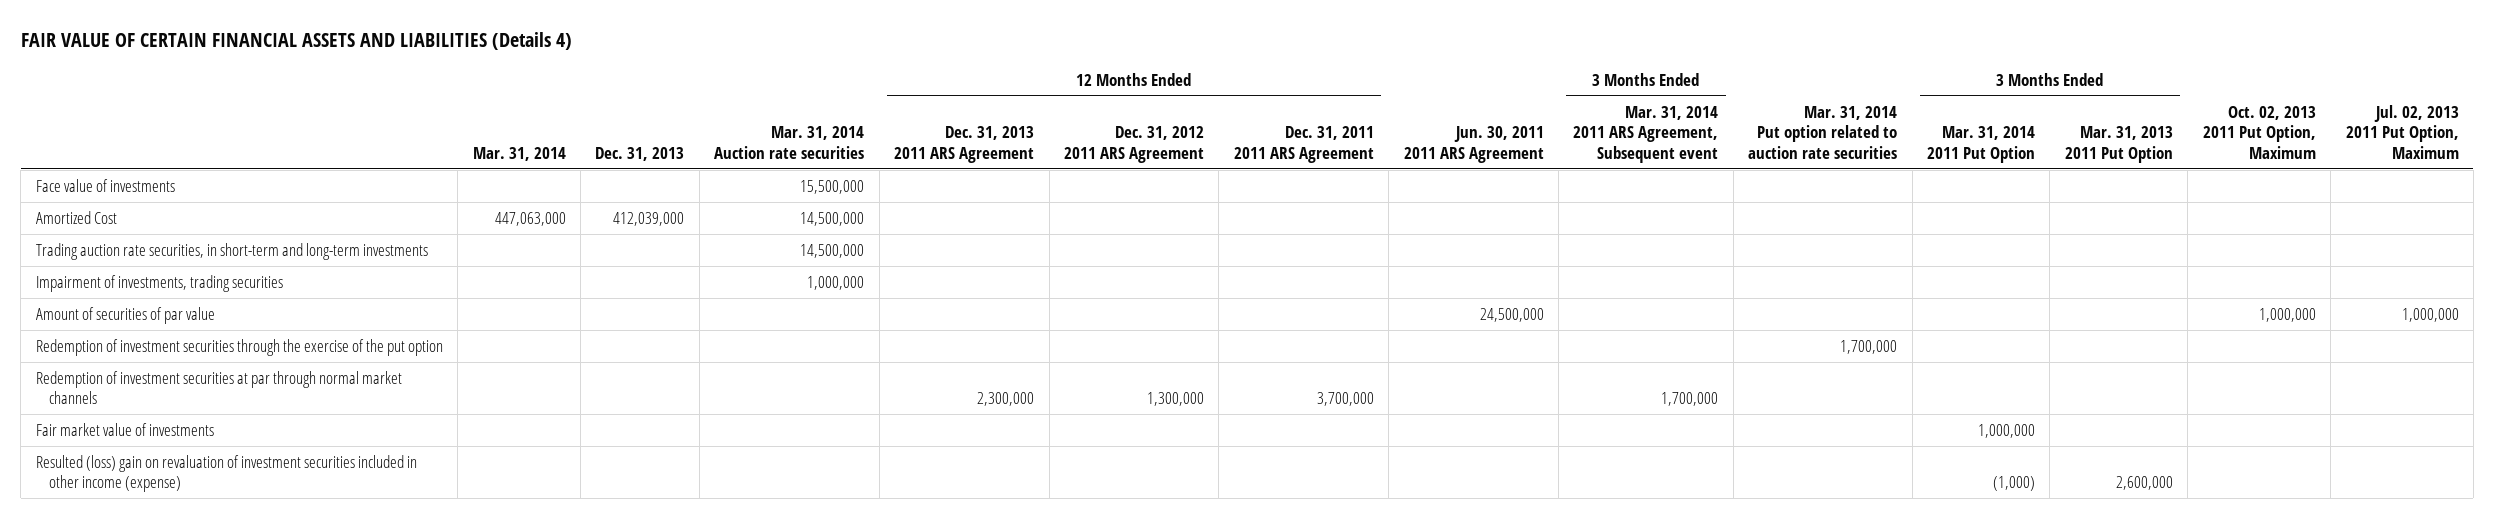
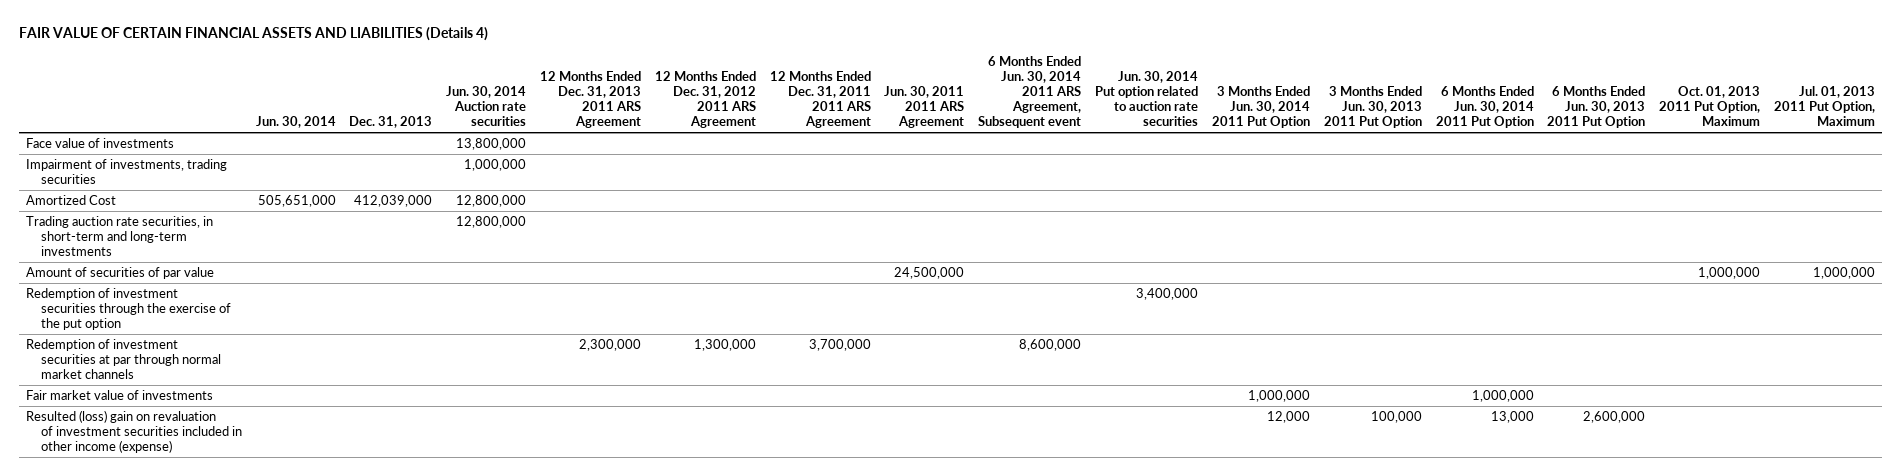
- | Mar. 31, 2014 | Dec. 31, 2013 | Mar. 31, 2014 Auction rate securities | 12 Months Ended Dec. 31, 2013 2011 ARS Agreement | 12 Months Ended Dec. 31, 2012 2011 ARS Agreement | 12 Months Ended Dec. 31, 2011 2011 ARS Agreement | Jun. 30, 2011 2011 ARS Agreement | 3 Months Ended Mar. 31, 2014 2011 ARS Agreement, Subsequent event | Mar. 31, 2014 Put option related to auction rate securities | 3 Months Ended Mar. 31, 2014 2011 Put Option | 3 Months Ended Mar. 31, 2013 2011 Put Option | Oct. 02, 2013 2011 Put Option, Maximum | Jul. 02, 2013 2011 Put Option, Maximum
+ | Jun. 30, 2014 | Dec. 31, 2013 | Jun. 30, 2014 Auction rate securities | 12 Months Ended Dec. 31, 2013 2011 ARS Agreement | 12 Months Ended Dec. 31, 2012 2011 ARS Agreement | 12 Months Ended Dec. 31, 2011 2011 ARS Agreement | Jun. 30, 2011 2011 ARS Agreement | 6 Months Ended Jun. 30, 2014 2011 ARS Agreement, Subsequent event | Jun. 30, 2014 Put option related to auction rate securities | 3 Months Ended Jun. 30, 2014 2011 Put Option | 3 Months Ended Jun. 30, 2013 2011 Put Option | 6 Months Ended Jun. 30, 2014 2011 Put Option | 6 Months Ended Jun. 30, 2013 2011 Put Option | Oct. 01, 2013 2011 Put Option, Maximum | Jul. 01, 2013 2011 Put Option, Maximum
moved up: Impairment of investments, trading securities | | | 1,000,000 | | | | | | | | | | | |

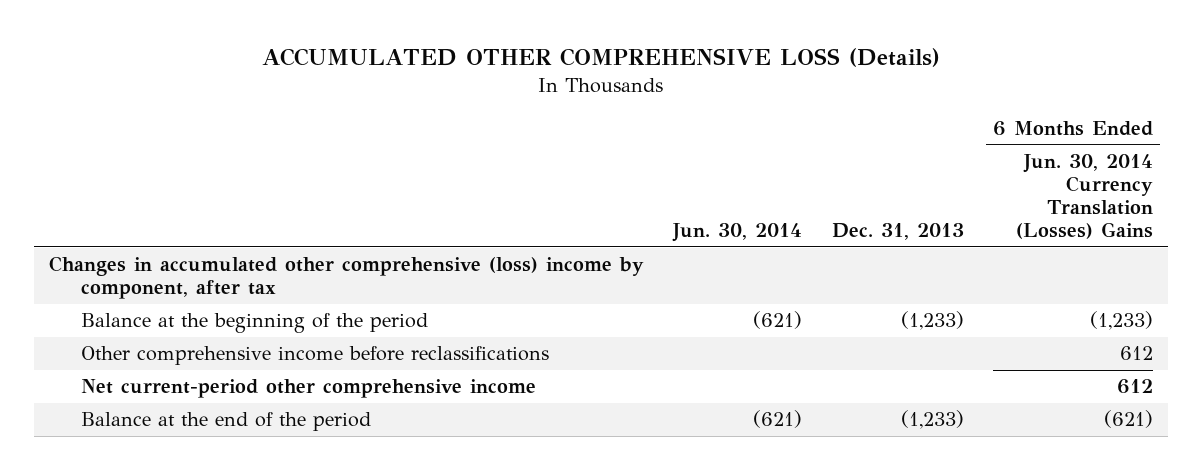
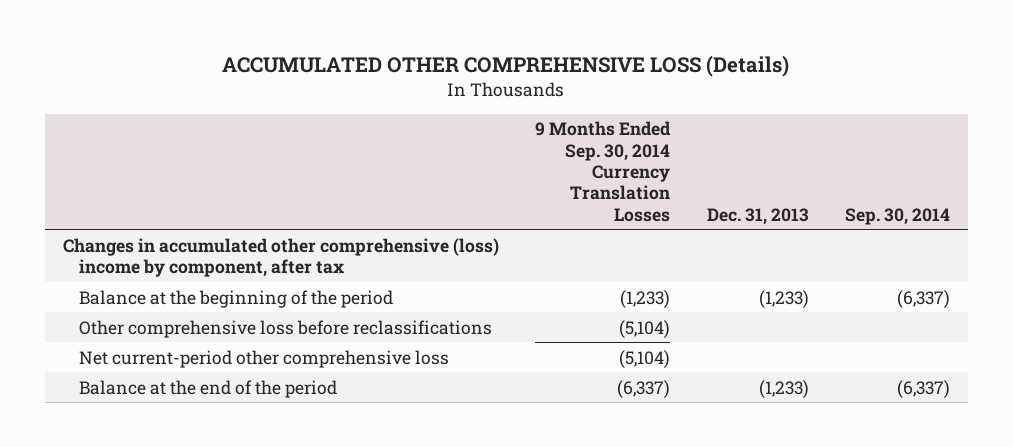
- | Jun. 30, 2014 | Dec. 31, 2013 | 6 Months Ended Jun. 30, 2014 Currency Translation (Losses) Gains
+ | 9 Months Ended Sep. 30, 2014 Currency Translation Losses | Dec. 31, 2013 | Sep. 30, 2014
- Other comprehensive income before reclassifications | | | 612
- Net current-period other comprehensive income | | | 612
+ Other comprehensive loss before reclassifications | (5,104) | |
+ Net current-period other comprehensive loss | (5,104) | |

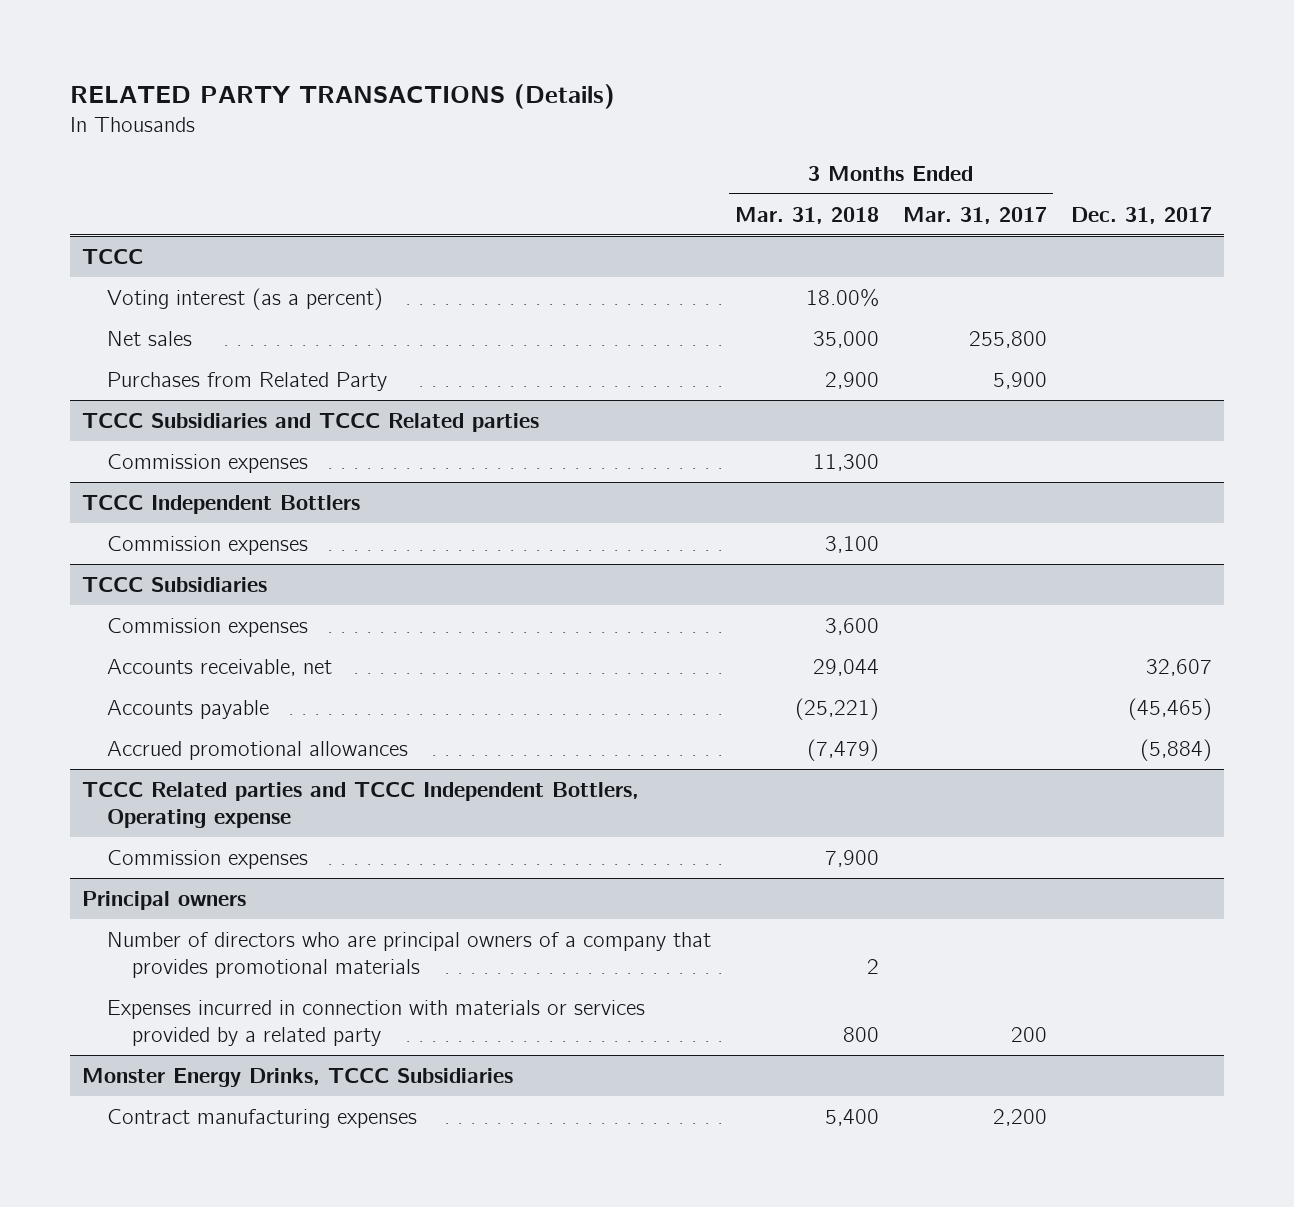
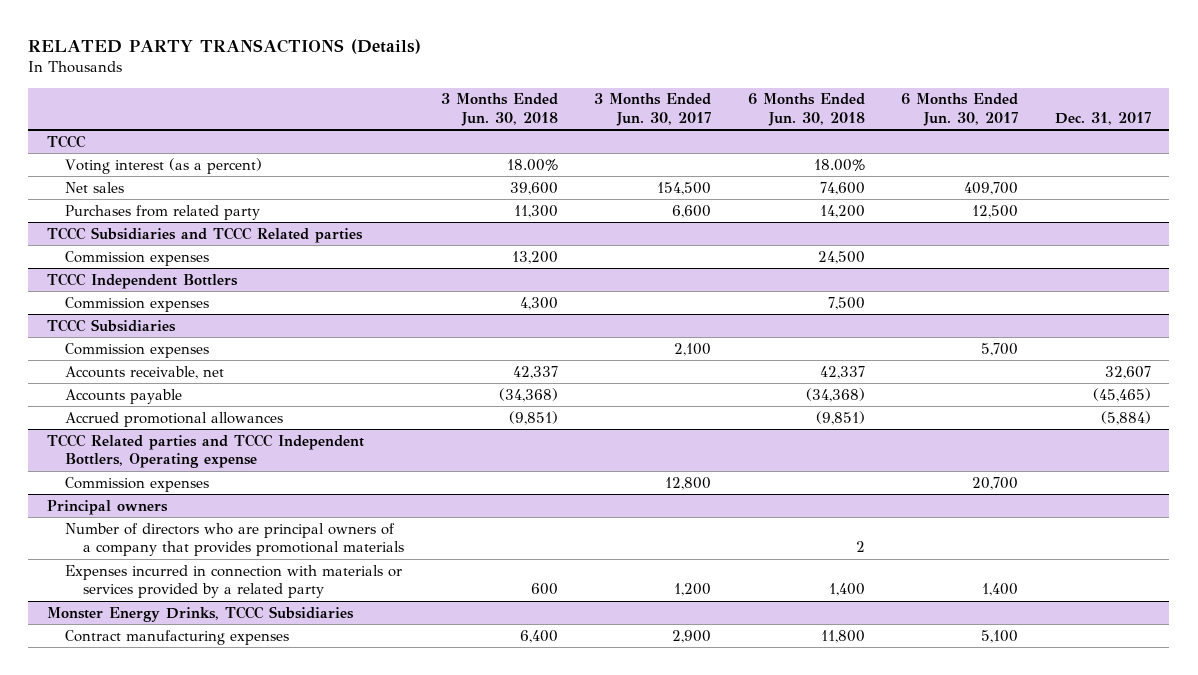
- | 3 Months Ended Mar. 31, 2018 | 3 Months Ended Mar. 31, 2017 | Dec. 31, 2017
+ | 3 Months Ended Jun. 30, 2018 | 3 Months Ended Jun. 30, 2017 | 6 Months Ended Jun. 30, 2018 | 6 Months Ended Jun. 30, 2017 | Dec. 31, 2017
@ TCCC
- Purchases from Related Party | 2,900 | 5,900 |
+ Purchases from related party | 11,300 | 6,600 | 14,200 | 12,500 |

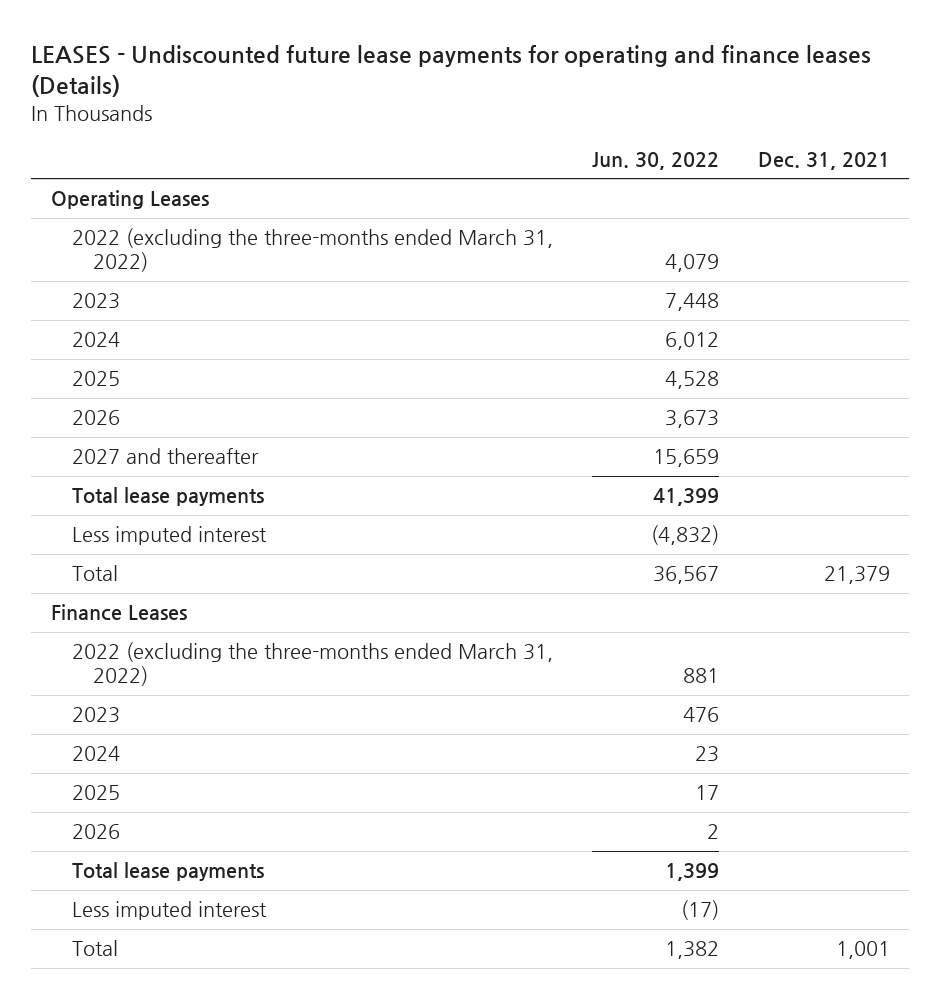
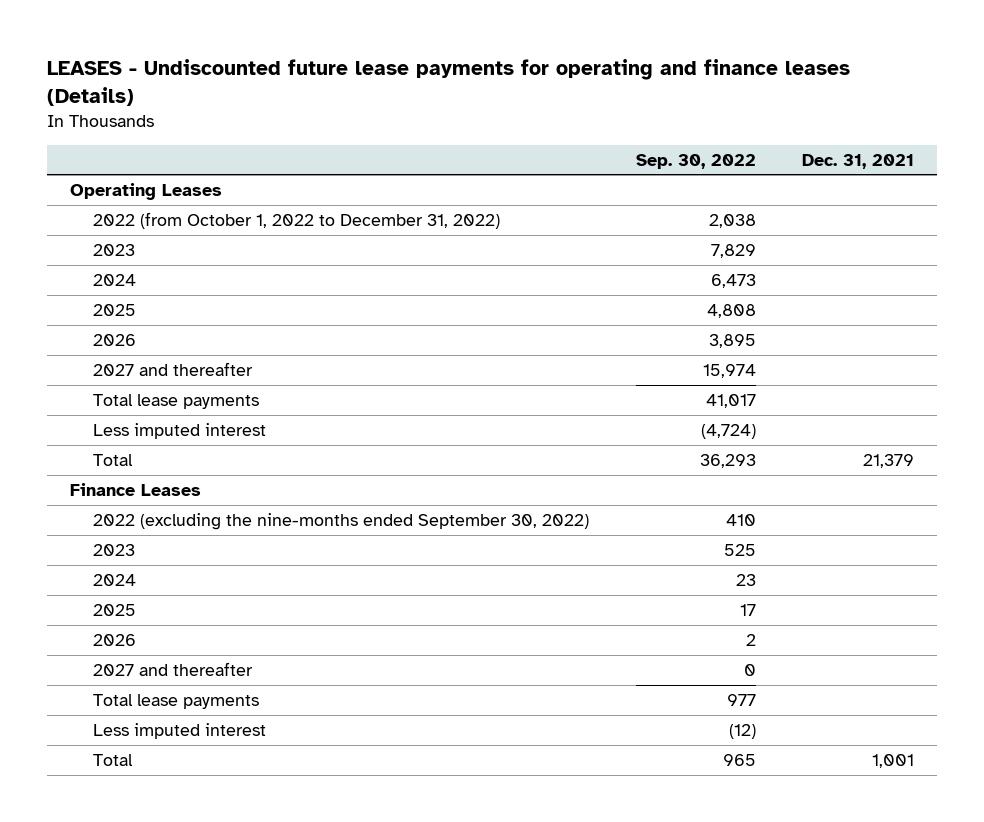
- | Jun. 30, 2022 | Dec. 31, 2021
+ | Sep. 30, 2022 | Dec. 31, 2021
- 2022 (excluding the three-months ended March 31, 2022) | 4,079 |
+ 2022 (from October 1, 2022 to December 31, 2022) | 2,038 |
- 2022 (excluding the three-months ended March 31, 2022) | 881 |
+ 2022 (excluding the nine-months ended September 30, 2022) | 410 |
+ 2027 and thereafter | 0 |

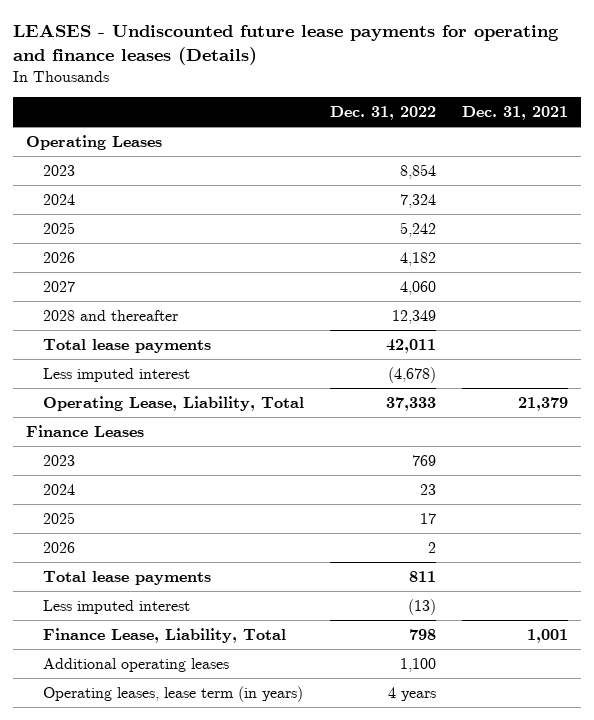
- | Sep. 30, 2022 | Dec. 31, 2021
+ | Dec. 31, 2022 | Dec. 31, 2021
- 2022 (from October 1, 2022 to December 31, 2022) | 2,038 |
- 2027 and thereafter | 15,974 |
+ 2027 | 4,060 |
+ 2028 and thereafter | 12,349 |
- Total | 36,293 | 21,379
+ Operating Lease, Liability, Total | 37,333 | 21,379
- 2022 (excluding the nine-months ended September 30, 2022) | 410 |
- 2027 and thereafter | 0 |
- Total | 965 | 1,001
+ Finance Lease, Liability, Total | 798 | 1,001
+ Additional operating leases | 1,100 |
+ Operating leases, lease term (in years) | 4 years |

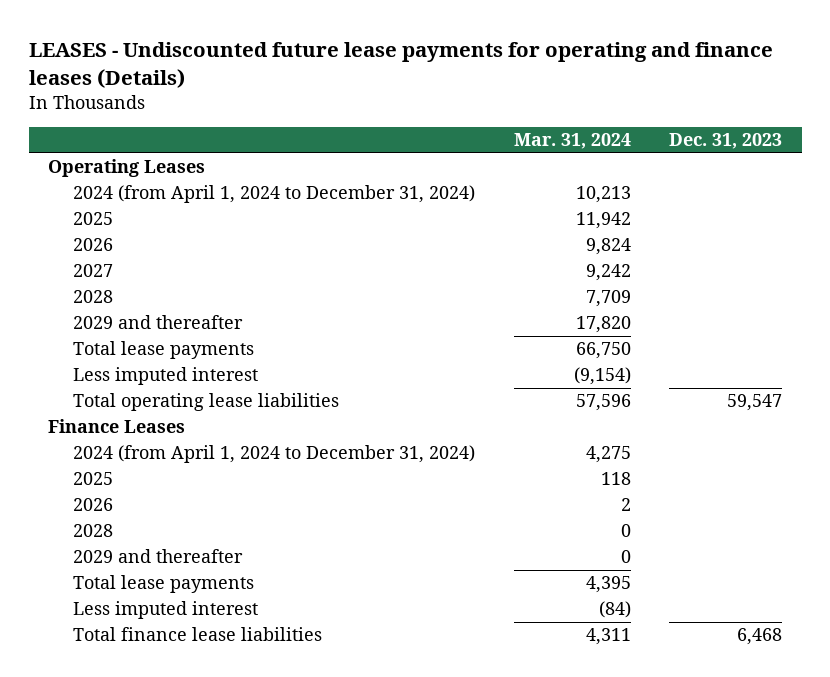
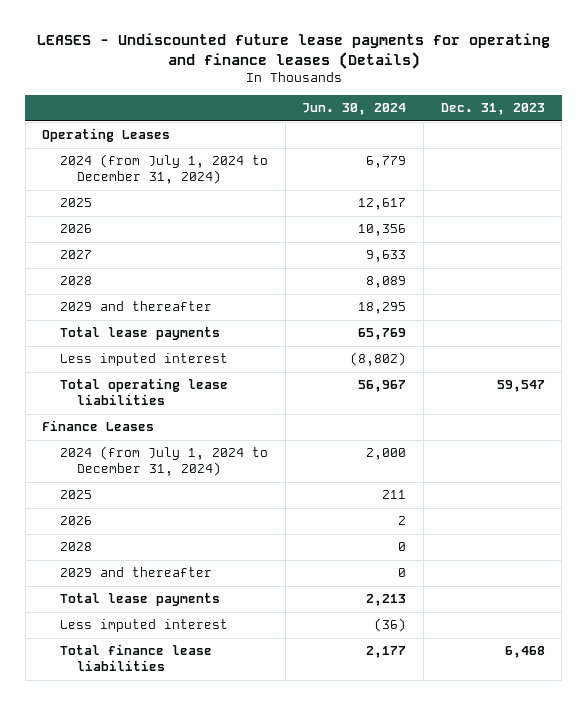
- | Mar. 31, 2024 | Dec. 31, 2023
+ | Jun. 30, 2024 | Dec. 31, 2023
- 2024 (from April 1, 2024 to December 31, 2024) | 10,213 |
+ 2024 (from July 1, 2024 to December 31, 2024) | 6,779 |
- 2024 (from April 1, 2024 to December 31, 2024) | 4,275 |
+ 2024 (from July 1, 2024 to December 31, 2024) | 2,000 |

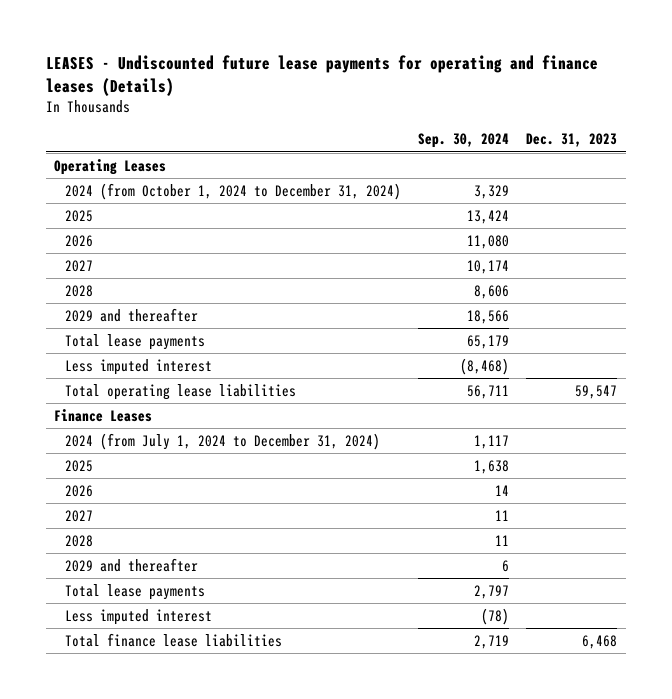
- | Jun. 30, 2024 | Dec. 31, 2023
+ | Sep. 30, 2024 | Dec. 31, 2023
- 2024 (from July 1, 2024 to December 31, 2024) | 6,779 |
+ 2024 (from October 1, 2024 to December 31, 2024) | 3,329 |
+ 2027 | 11 |

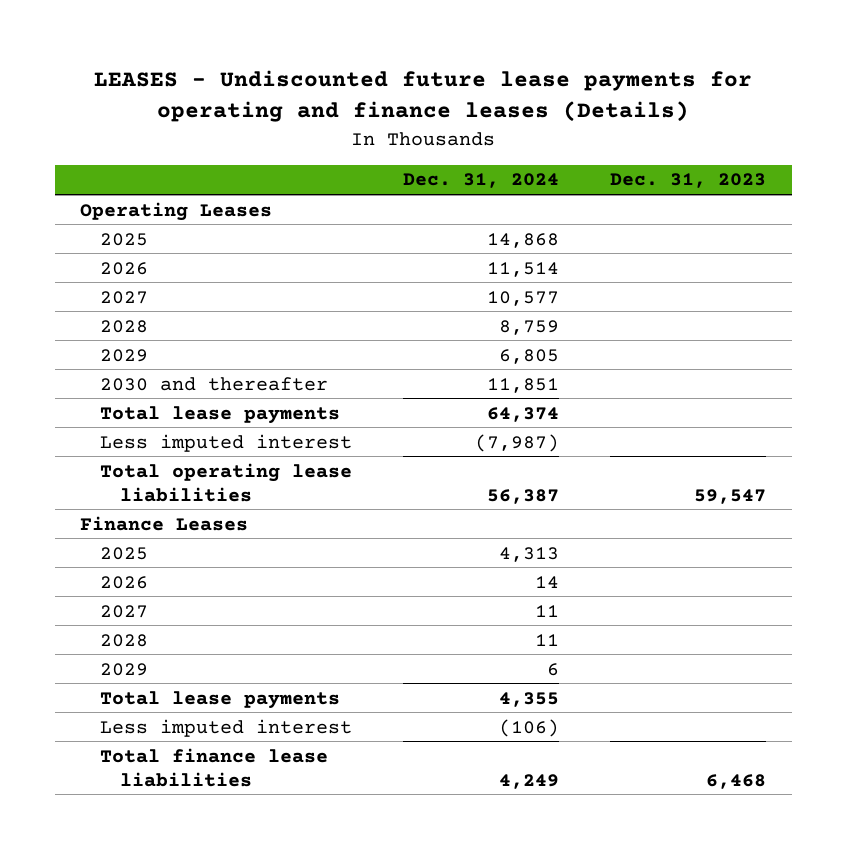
- | Sep. 30, 2024 | Dec. 31, 2023
+ | Dec. 31, 2024 | Dec. 31, 2023
- 2024 (from October 1, 2024 to December 31, 2024) | 3,329 |
- 2029 and thereafter | 18,566 |
+ 2029 | 6,805 |
+ 2030 and thereafter | 11,851 |
- 2024 (from July 1, 2024 to December 31, 2024) | 1,117 |
- 2029 and thereafter | 6 |
+ 2029 | 6 |

